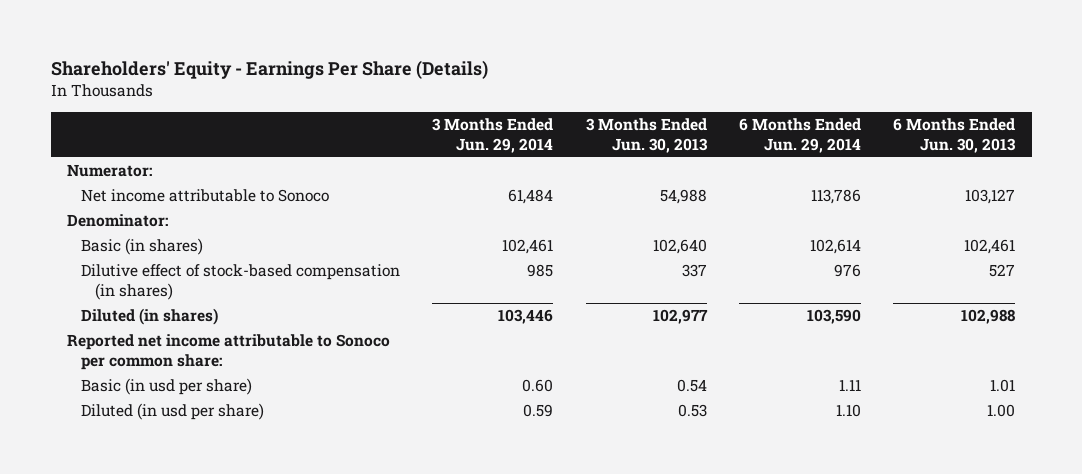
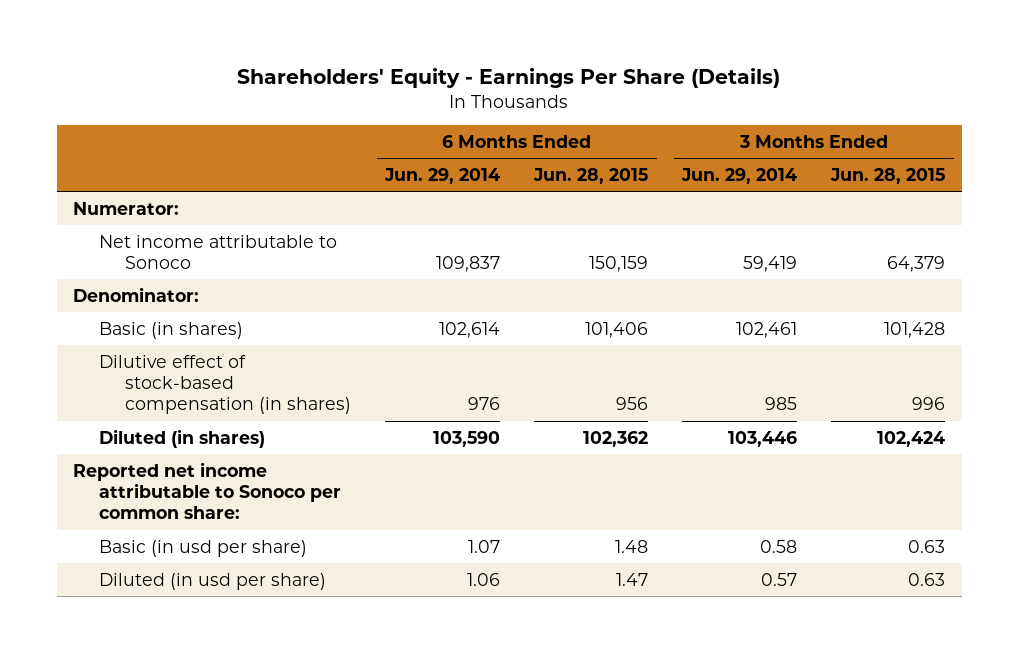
- | 3 Months Ended Jun. 29, 2014 | 3 Months Ended Jun. 30, 2013 | 6 Months Ended Jun. 29, 2014 | 6 Months Ended Jun. 30, 2013
+ | 6 Months Ended Jun. 29, 2014 | 6 Months Ended Jun. 28, 2015 | 3 Months Ended Jun. 29, 2014 | 3 Months Ended Jun. 28, 2015
- Net income attributable to Sonoco | 61,484 | 54,988 | 113,786 | 103,127
+ Net income attributable to Sonoco | 109,837 | 150,159 | 59,419 | 64,379
- Basic (in usd per share) | 0.60 | 0.54 | 1.11 | 1.01
- Diluted (in usd per share) | 0.59 | 0.53 | 1.10 | 1.00
+ Basic (in usd per share) | 1.07 | 1.48 | 0.58 | 0.63
+ Diluted (in usd per share) | 1.06 | 1.47 | 0.57 | 0.63

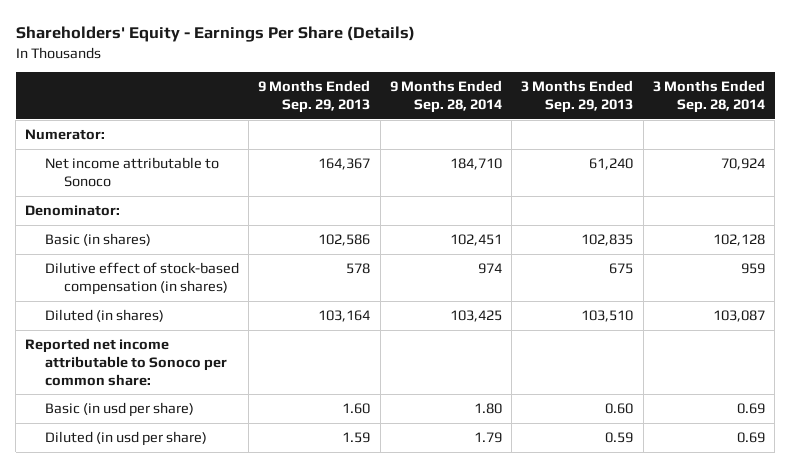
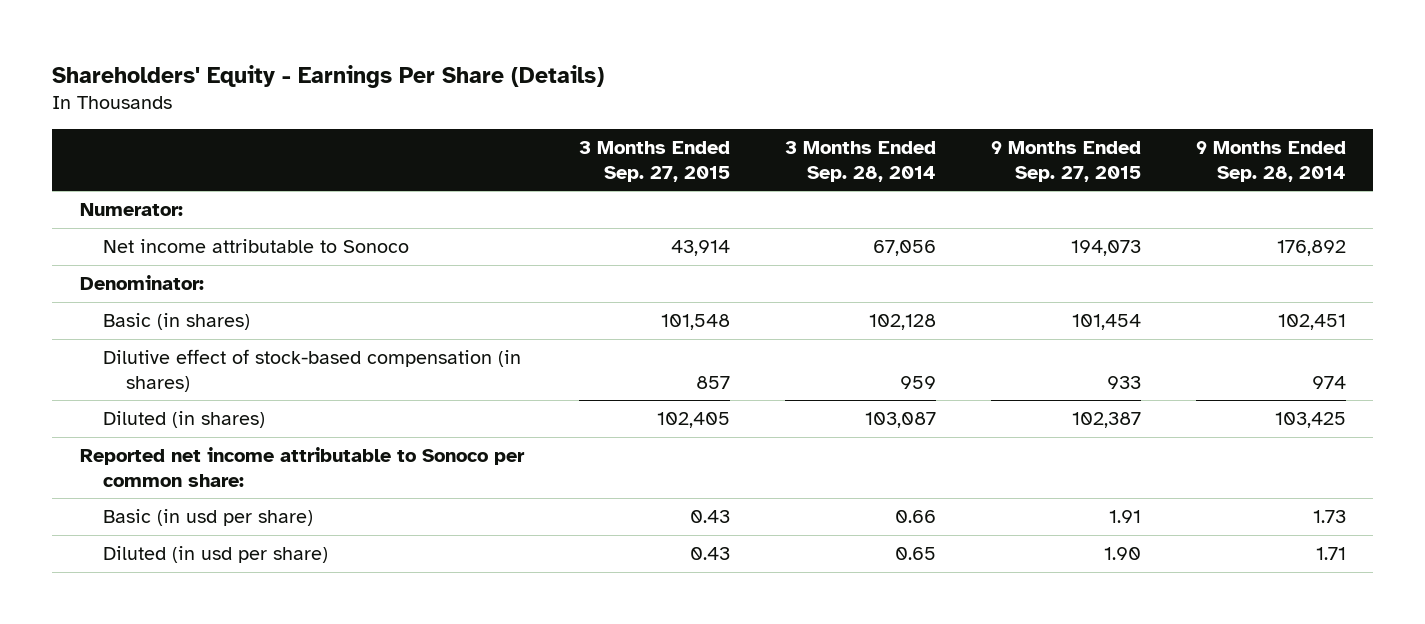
- | 9 Months Ended Sep. 29, 2013 | 9 Months Ended Sep. 28, 2014 | 3 Months Ended Sep. 29, 2013 | 3 Months Ended Sep. 28, 2014
+ | 3 Months Ended Sep. 27, 2015 | 3 Months Ended Sep. 28, 2014 | 9 Months Ended Sep. 27, 2015 | 9 Months Ended Sep. 28, 2014
- Net income attributable to Sonoco | 164,367 | 184,710 | 61,240 | 70,924
+ Net income attributable to Sonoco | 43,914 | 67,056 | 194,073 | 176,892
- Basic (in usd per share) | 1.60 | 1.80 | 0.60 | 0.69
- Diluted (in usd per share) | 1.59 | 1.79 | 0.59 | 0.69
+ Basic (in usd per share) | 0.43 | 0.66 | 1.91 | 1.73
+ Diluted (in usd per share) | 0.43 | 0.65 | 1.90 | 1.71

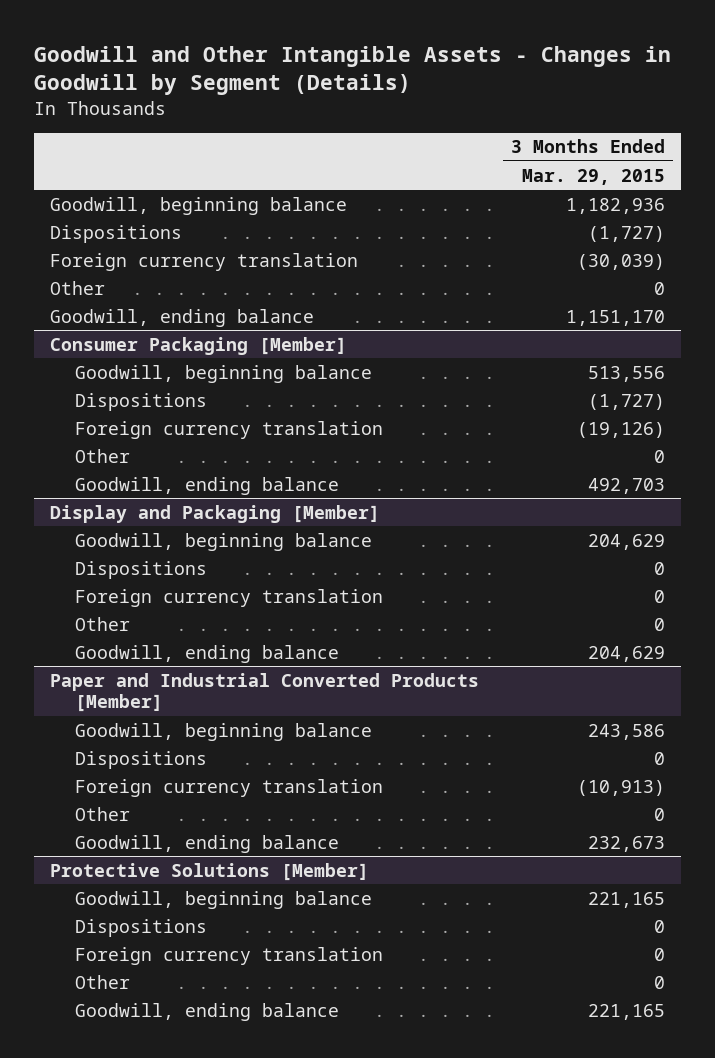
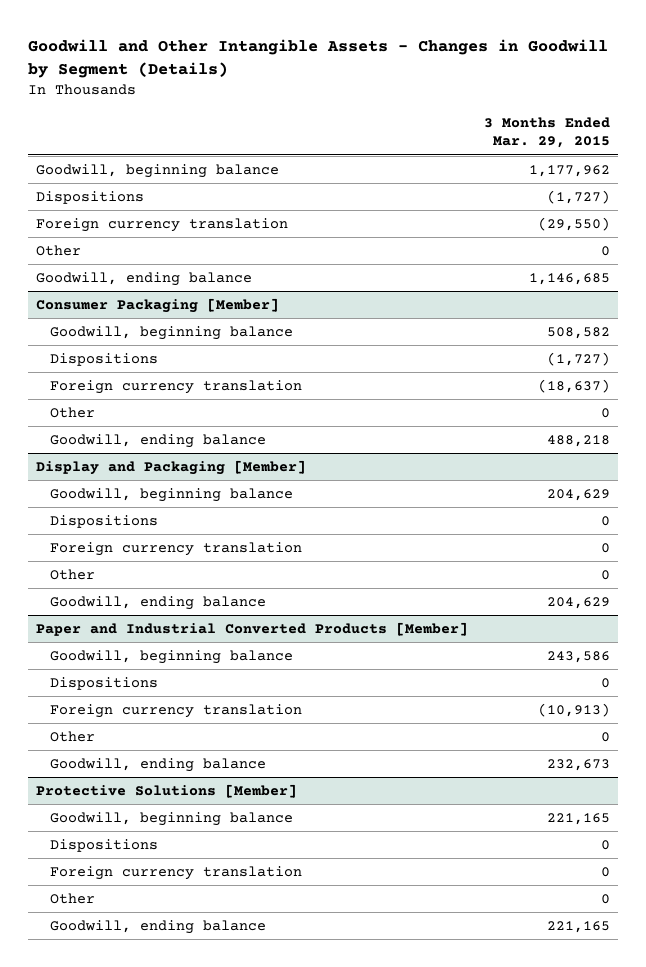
- Goodwill, beginning balance | 1,182,936
+ Goodwill, beginning balance | 1,177,962
- Foreign currency translation | (30,039)
+ Foreign currency translation | (29,550)
- Goodwill, ending balance | 1,151,170
+ Goodwill, ending balance | 1,146,685
@ Consumer Packaging [Member]
- Goodwill, beginning balance | 513,556
+ Goodwill, beginning balance | 508,582
- Foreign currency translation | (19,126)
+ Foreign currency translation | (18,637)
- Goodwill, ending balance | 492,703
+ Goodwill, ending balance | 488,218

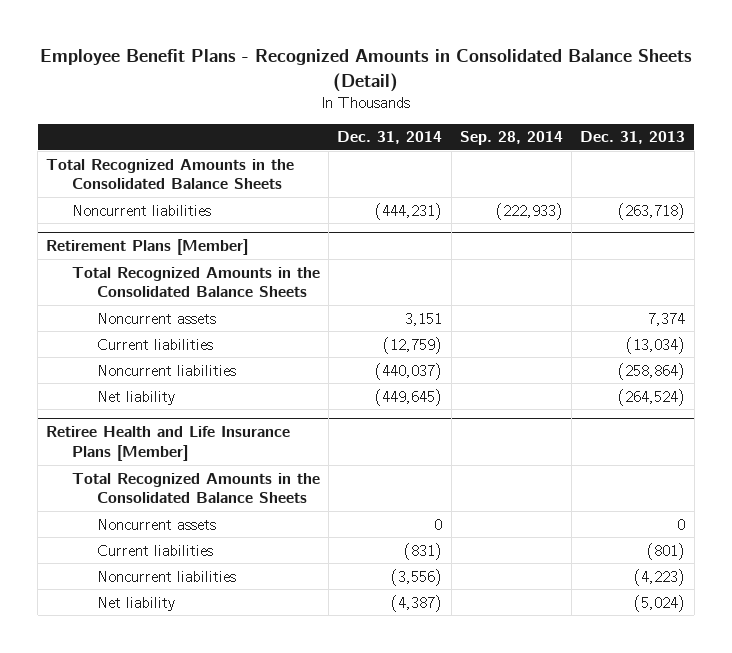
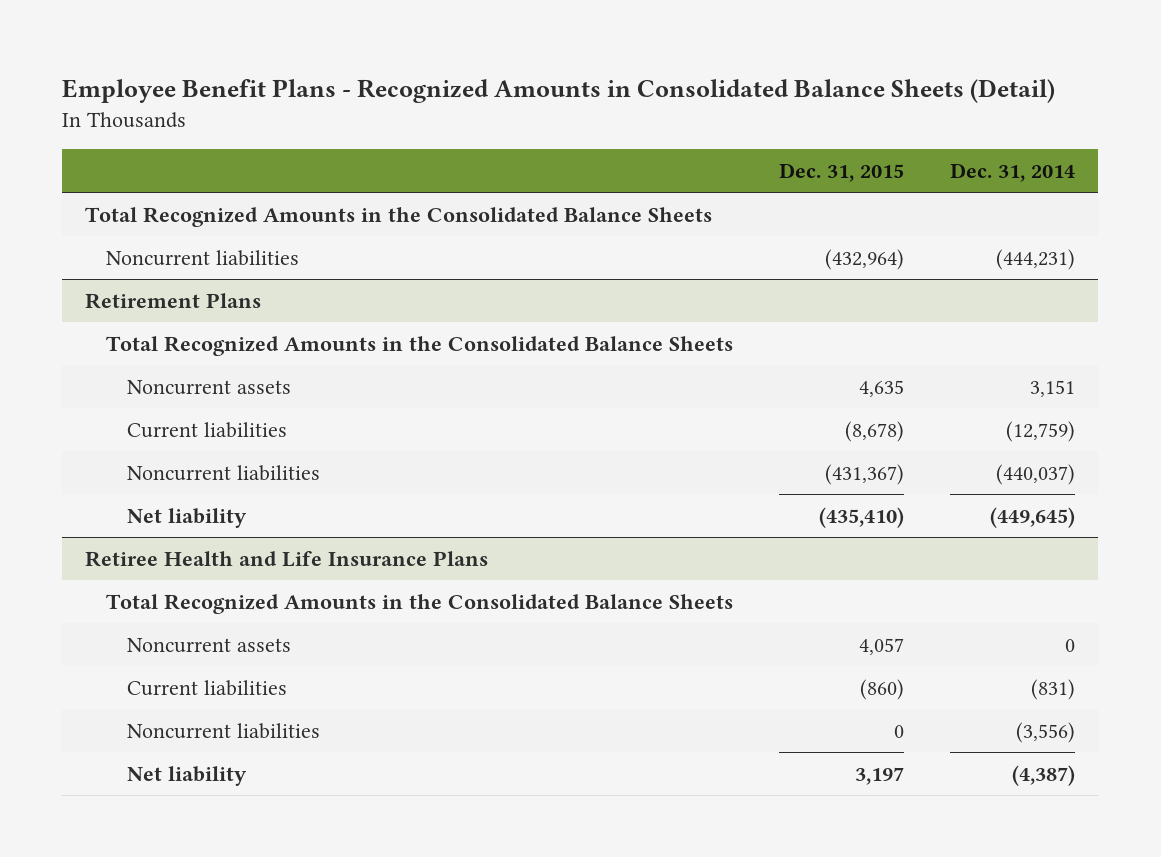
- | Dec. 31, 2014 | Sep. 28, 2014 | Dec. 31, 2013
+ | Dec. 31, 2015 | Dec. 31, 2014
- Retirement Plans [Member]
+ Retirement Plans
- Retiree Health and Life Insurance Plans [Member]
+ Retiree Health and Life Insurance Plans

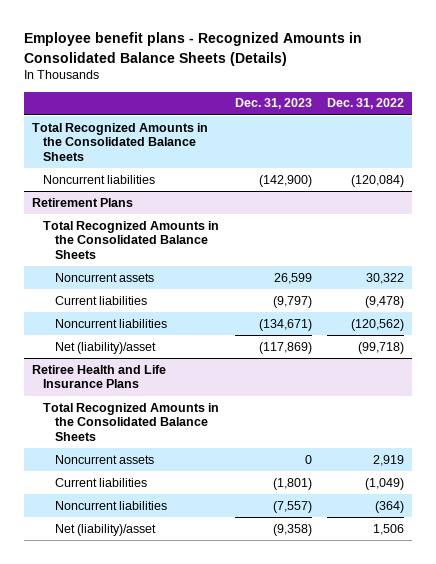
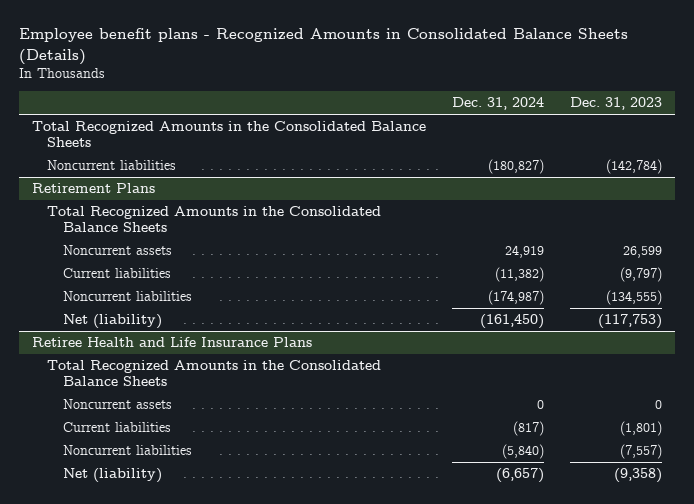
- | Dec. 31, 2023 | Dec. 31, 2022
+ | Dec. 31, 2024 | Dec. 31, 2023
- Noncurrent liabilities | (142,900) | (120,084)
+ Noncurrent liabilities | (180,827) | (142,784)
@ Retirement Plans
- Noncurrent liabilities | (134,671) | (120,562)
- Net (liability)/asset | (117,869) | (99,718)
+ Noncurrent liabilities | (174,987) | (134,555)
+ Net (liability) | (161,450) | (117,753)
@ Retiree Health and Life Insurance Plans
- Net (liability)/asset | (9,358) | 1,506
+ Net (liability) | (6,657) | (9,358)

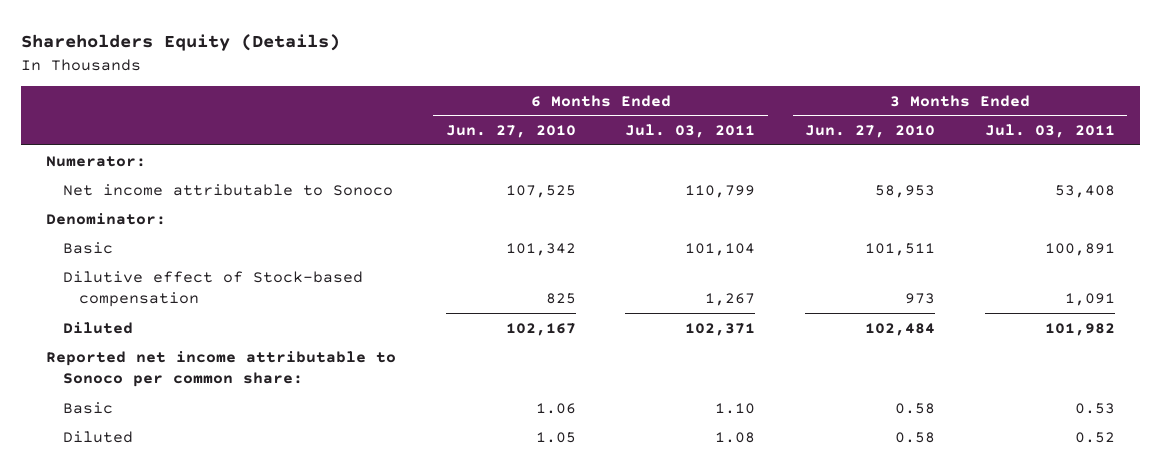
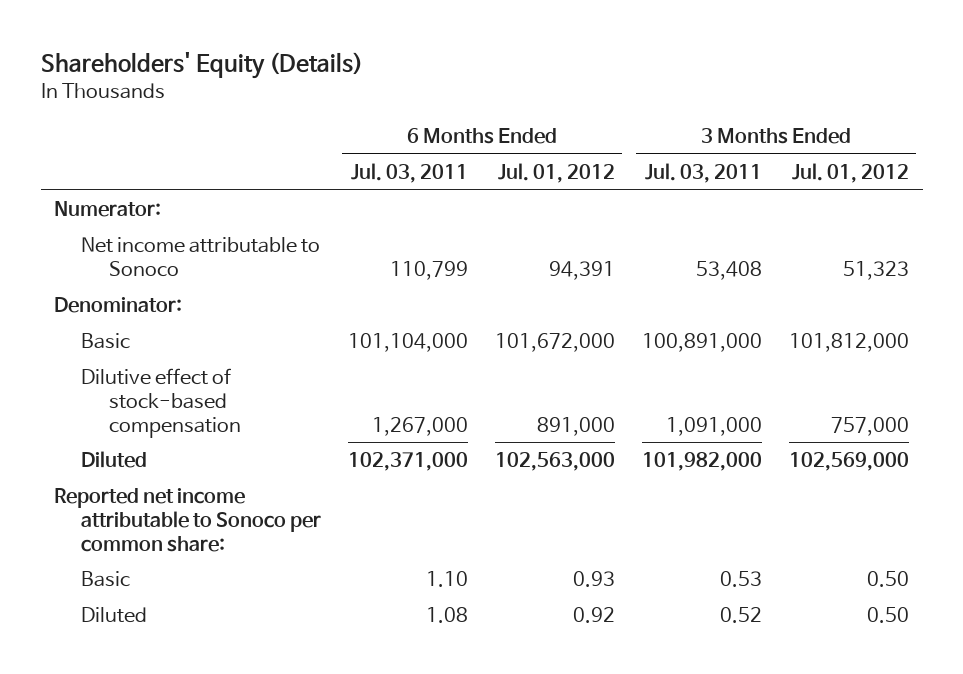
- Shareholders Equity (Details)
+ Shareholders' Equity (Details)
- | 6 Months Ended Jun. 27, 2010 | 6 Months Ended Jul. 03, 2011 | 3 Months Ended Jun. 27, 2010 | 3 Months Ended Jul. 03, 2011
+ | 6 Months Ended Jul. 03, 2011 | 6 Months Ended Jul. 01, 2012 | 3 Months Ended Jul. 03, 2011 | 3 Months Ended Jul. 01, 2012
- Basic | 101,342 | 101,104 | 101,511 | 100,891
- Dilutive effect of Stock-based compensation | 825 | 1,267 | 973 | 1,091
- Diluted | 102,167 | 102,371 | 102,484 | 101,982
+ Basic | 101,104,000 | 101,672,000 | 100,891,000 | 101,812,000
+ Dilutive effect of stock-based compensation | 1,267,000 | 891,000 | 1,091,000 | 757,000
+ Diluted | 102,371,000 | 102,563,000 | 101,982,000 | 102,569,000

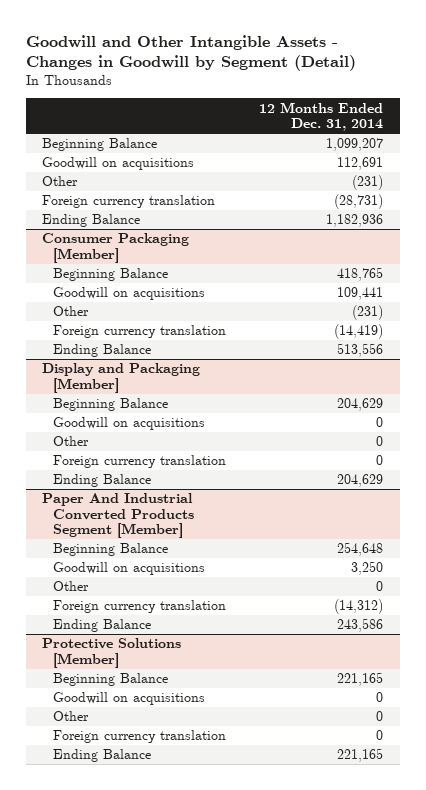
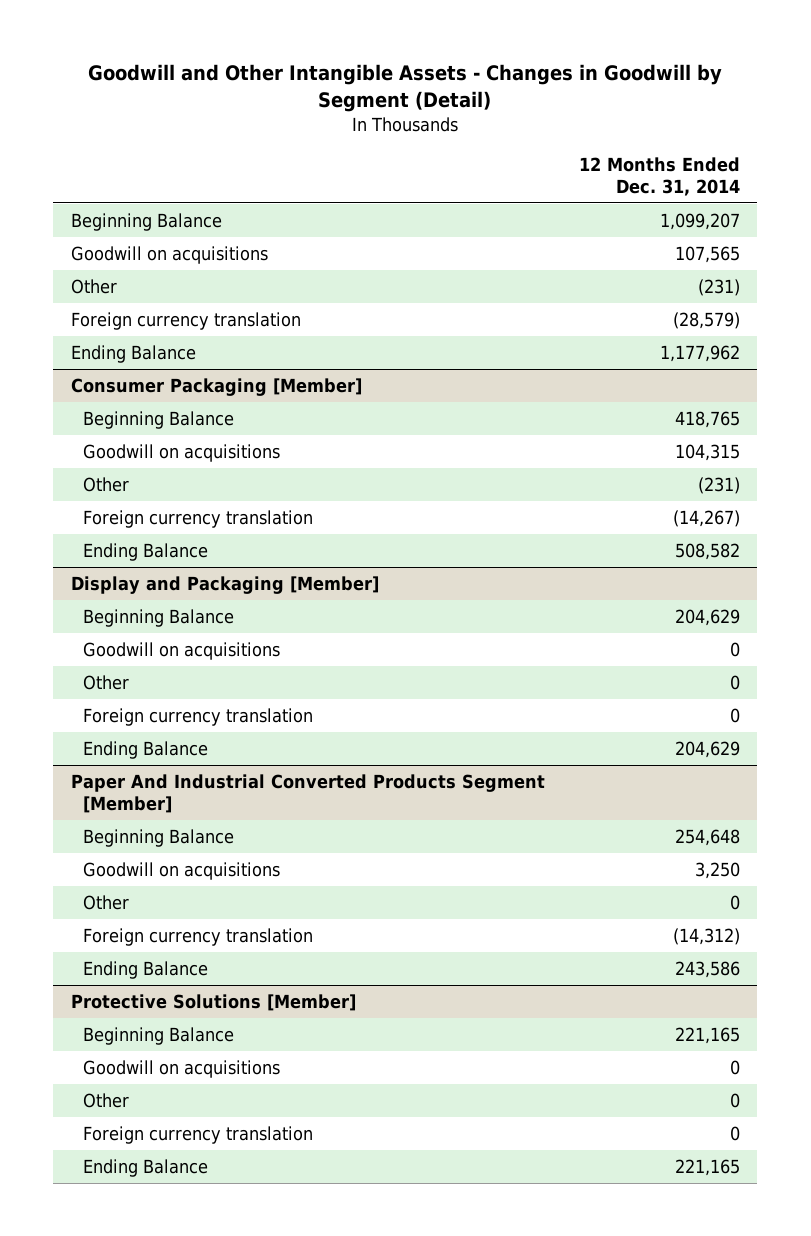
- Goodwill on acquisitions | 112,691
+ Goodwill on acquisitions | 107,565
- Foreign currency translation | (28,731)
- Ending Balance | 1,182,936
+ Foreign currency translation | (28,579)
+ Ending Balance | 1,177,962
@ Consumer Packaging [Member]
- Goodwill on acquisitions | 109,441
+ Goodwill on acquisitions | 104,315
- Foreign currency translation | (14,419)
- Ending Balance | 513,556
+ Foreign currency translation | (14,267)
+ Ending Balance | 508,582

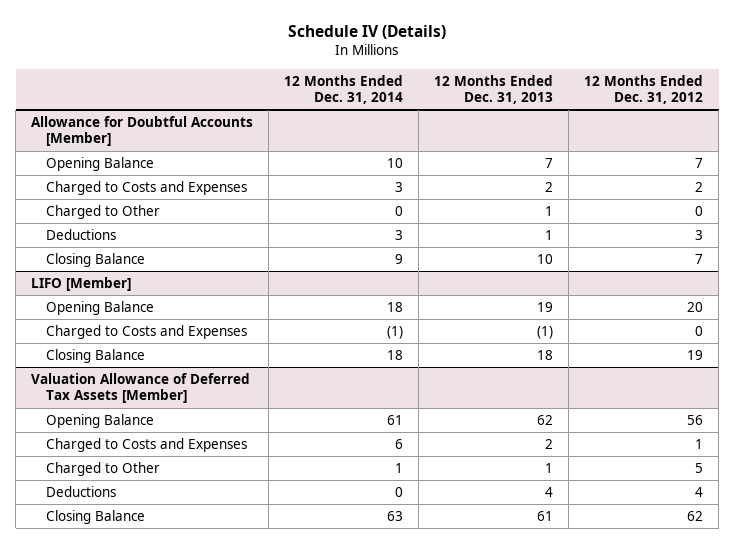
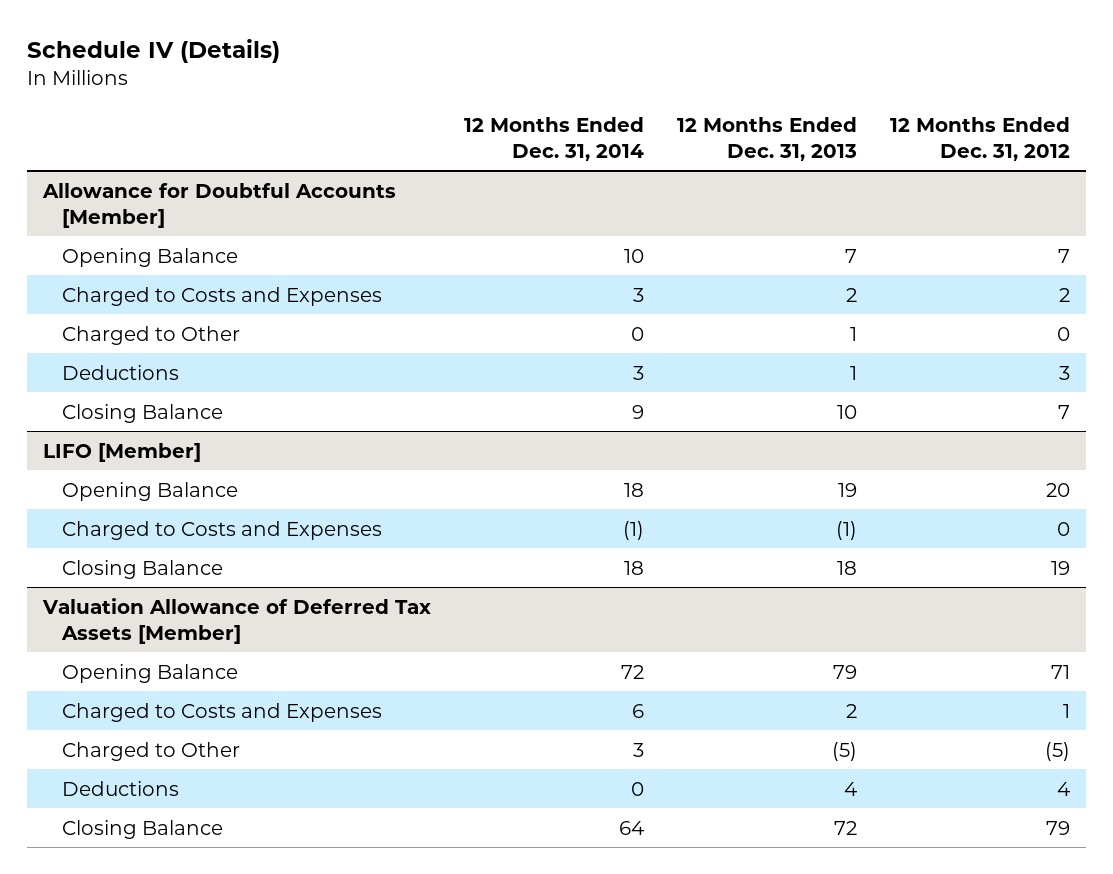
@ Valuation Allowance of Deferred Tax Assets [Member]
- Opening Balance | 61 | 62 | 56
+ Opening Balance | 72 | 79 | 71
- Charged to Other | 1 | 1 | 5
+ Charged to Other | 3 | (5) | (5)
- Closing Balance | 63 | 61 | 62
+ Closing Balance | 64 | 72 | 79

